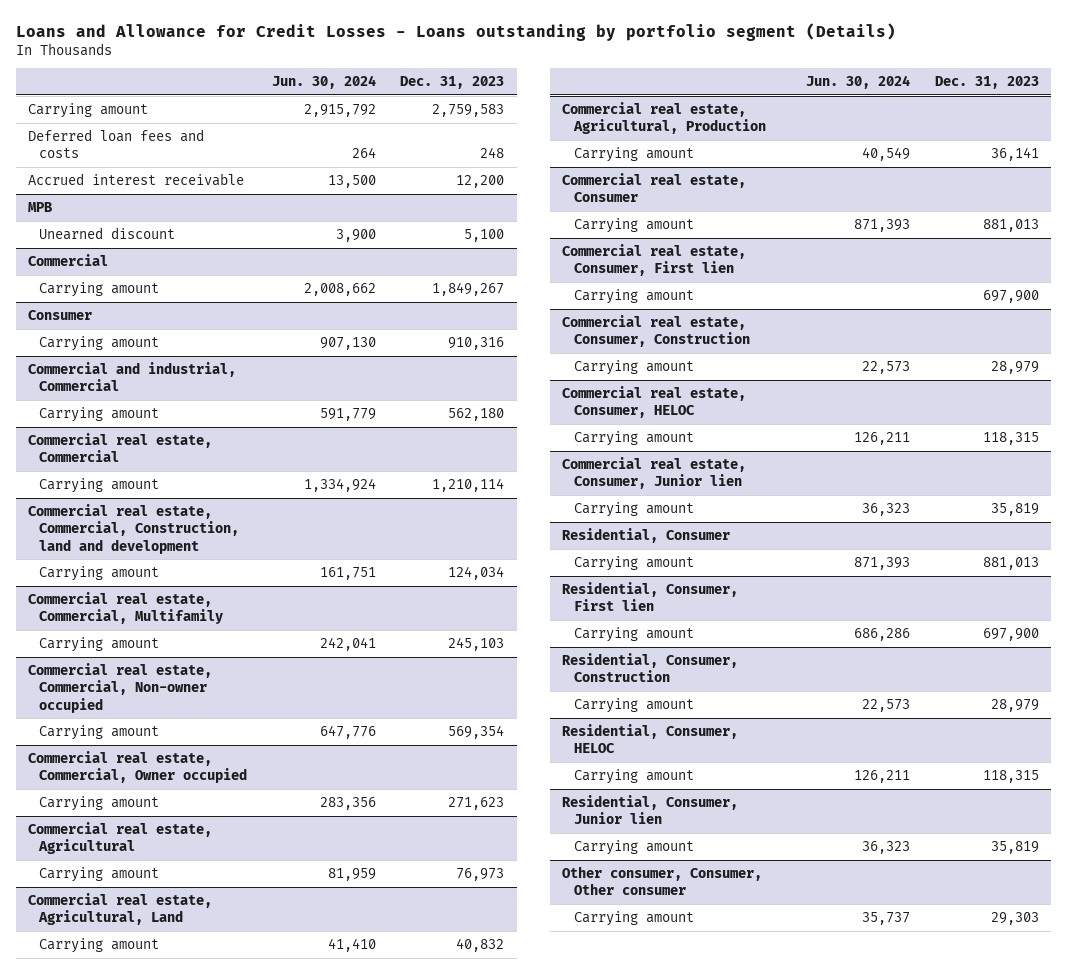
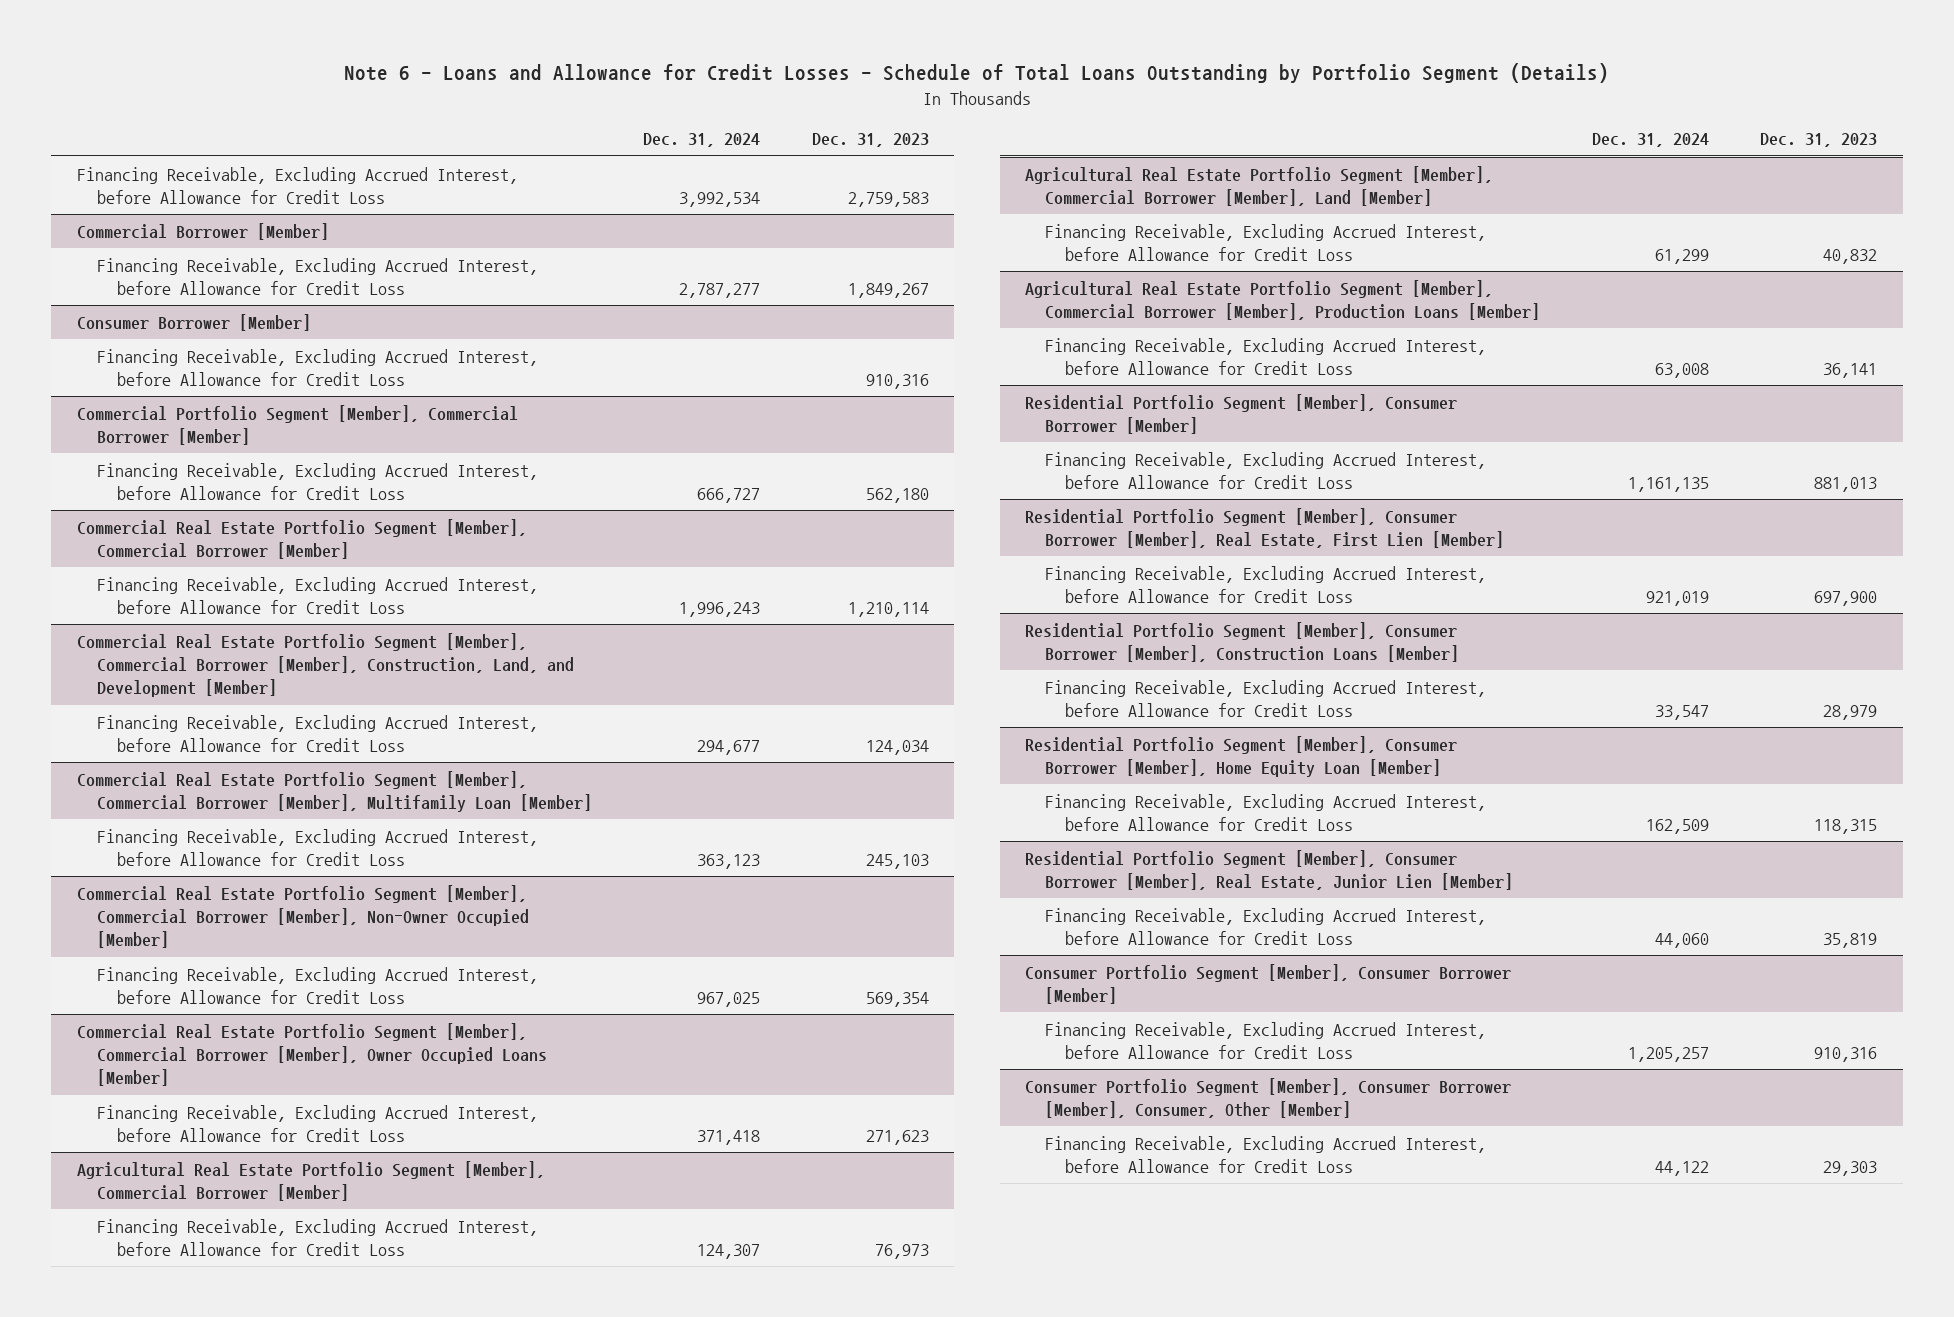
- Loans and Allowance for Credit Losses - Loans outstanding by portfolio segment (Details)
+ Note 6 - Loans and Allowance for Credit Losses - Schedule of Total Loans Outstanding by Portfolio Segment (Details)
- | Jun. 30, 2024 | Dec. 31, 2023
+ | Dec. 31, 2024 | Dec. 31, 2023
- Carrying amount | 2,915,792 | 2,759,583
- Deferred loan fees and costs | 264 | 248
- Accrued interest receivable | 13,500 | 12,200
- MPB
- Unearned discount | 3,900 | 5,100
- Commercial
- Carrying amount | 2,008,662 | 1,849,267
- Consumer
- Carrying amount | 907,130 | 910,316
- Commercial and industrial, Commercial
- Carrying amount | 591,779 | 562,180
- Commercial real estate, Commercial
- Carrying amount | 1,334,924 | 1,210,114
- Commercial real estate, Commercial, Construction, land and development
- Carrying amount | 161,751 | 124,034
- Commercial real estate, Commercial, Multifamily
- Carrying amount | 242,041 | 245,103
- Commercial real estate, Commercial, Non-owner occupied
- Carrying amount | 647,776 | 569,354
- Commercial real estate, Commercial, Owner occupied
- Carrying amount | 283,356 | 271,623
- Commercial real estate, Agricultural
- Carrying amount | 81,959 | 76,973
- Commercial real estate, Agricultural, Land
- Carrying amount | 41,410 | 40,832
- Commercial real estate, Agricultural, Production
- Carrying amount | 40,549 | 36,141
- Commercial real estate, Consumer
- Carrying amount | 871,393 | 881,013
- Commercial real estate, Consumer, First lien
- Carrying amount | | 697,900
- Commercial real estate, Consumer, Construction
- Carrying amount | 22,573 | 28,979
- Commercial real estate, Consumer, HELOC
- Carrying amount | 126,211 | 118,315
- Commercial real estate, Consumer, Junior lien
- Carrying amount | 36,323 | 35,819
- Residential, Consumer
- Carrying amount | 871,393 | 881,013
- Residential, Consumer, First lien
- Carrying amount | 686,286 | 697,900
- Residential, Consumer, Construction
- Carrying amount | 22,573 | 28,979
- Residential, Consumer, HELOC
- Carrying amount | 126,211 | 118,315
- Residential, Consumer, Junior lien
- Carrying amount | 36,323 | 35,819
- Other consumer, Consumer, Other consumer
- Carrying amount | 35,737 | 29,303
+ Financing Receivable, Excluding Accrued Interest, before Allowance for Credit Loss | 3,992,534 | 2,759,583
+ Commercial Borrower [Member]
+ Financing Receivable, Excluding Accrued Interest, before Allowance for Credit Loss | 2,787,277 | 1,849,267
+ Consumer Borrower [Member]
+ Financing Receivable, Excluding Accrued Interest, before Allowance for Credit Loss | | 910,316
+ Commercial Portfolio Segment [Member], Commercial Borrower [Member]
+ Financing Receivable, Excluding Accrued Interest, before Allowance for Credit Loss | 666,727 | 562,180
+ Commercial Real Estate Portfolio Segment [Member], Commercial Borrower [Member]
+ Financing Receivable, Excluding Accrued Interest, before Allowance for Credit Loss | 1,996,243 | 1,210,114
+ Commercial Real Estate Portfolio Segment [Member], Commercial Borrower [Member], Construction, Land, and Development [Member]
+ Financing Receivable, Excluding Accrued Interest, before Allowance for Credit Loss | 294,677 | 124,034
+ Commercial Real Estate Portfolio Segment [Member], Commercial Borrower [Member], Multifamily Loan [Member]
+ Financing Receivable, Excluding Accrued Interest, before Allowance for Credit Loss | 363,123 | 245,103
+ Commercial Real Estate Portfolio Segment [Member], Commercial Borrower [Member], Non-Owner Occupied [Member]
+ Financing Receivable, Excluding Accrued Interest, before Allowance for Credit Loss | 967,025 | 569,354
+ Commercial Real Estate Portfolio Segment [Member], Commercial Borrower [Member], Owner Occupied Loans [Member]
+ Financing Receivable, Excluding Accrued Interest, before Allowance for Credit Loss | 371,418 | 271,623
+ Agricultural Real Estate Portfolio Segment [Member], Commercial Borrower [Member]
+ Financing Receivable, Excluding Accrued Interest, before Allowance for Credit Loss | 124,307 | 76,973
+ Agricultural Real Estate Portfolio Segment [Member], Commercial Borrower [Member], Land [Member]
+ Financing Receivable, Excluding Accrued Interest, before Allowance for Credit Loss | 61,299 | 40,832
+ Agricultural Real Estate Portfolio Segment [Member], Commercial Borrower [Member], Production Loans [Member]
+ Financing Receivable, Excluding Accrued Interest, before Allowance for Credit Loss | 63,008 | 36,141
+ Residential Portfolio Segment [Member], Consumer Borrower [Member]
+ Financing Receivable, Excluding Accrued Interest, before Allowance for Credit Loss | 1,161,135 | 881,013
+ Residential Portfolio Segment [Member], Consumer Borrower [Member], Real Estate, First Lien [Member]
+ Financing Receivable, Excluding Accrued Interest, before Allowance for Credit Loss | 921,019 | 697,900
+ Residential Portfolio Segment [Member], Consumer Borrower [Member], Construction Loans [Member]
+ Financing Receivable, Excluding Accrued Interest, before Allowance for Credit Loss | 33,547 | 28,979
+ Residential Portfolio Segment [Member], Consumer Borrower [Member], Home Equity Loan [Member]
+ Financing Receivable, Excluding Accrued Interest, before Allowance for Credit Loss | 162,509 | 118,315
+ Residential Portfolio Segment [Member], Consumer Borrower [Member], Real Estate, Junior Lien [Member]
+ Financing Receivable, Excluding Accrued Interest, before Allowance for Credit Loss | 44,060 | 35,819
+ Consumer Portfolio Segment [Member], Consumer Borrower [Member]
+ Financing Receivable, Excluding Accrued Interest, before Allowance for Credit Loss | 1,205,257 | 910,316
+ Consumer Portfolio Segment [Member], Consumer Borrower [Member], Consumer, Other [Member]
+ Financing Receivable, Excluding Accrued Interest, before Allowance for Credit Loss | 44,122 | 29,303

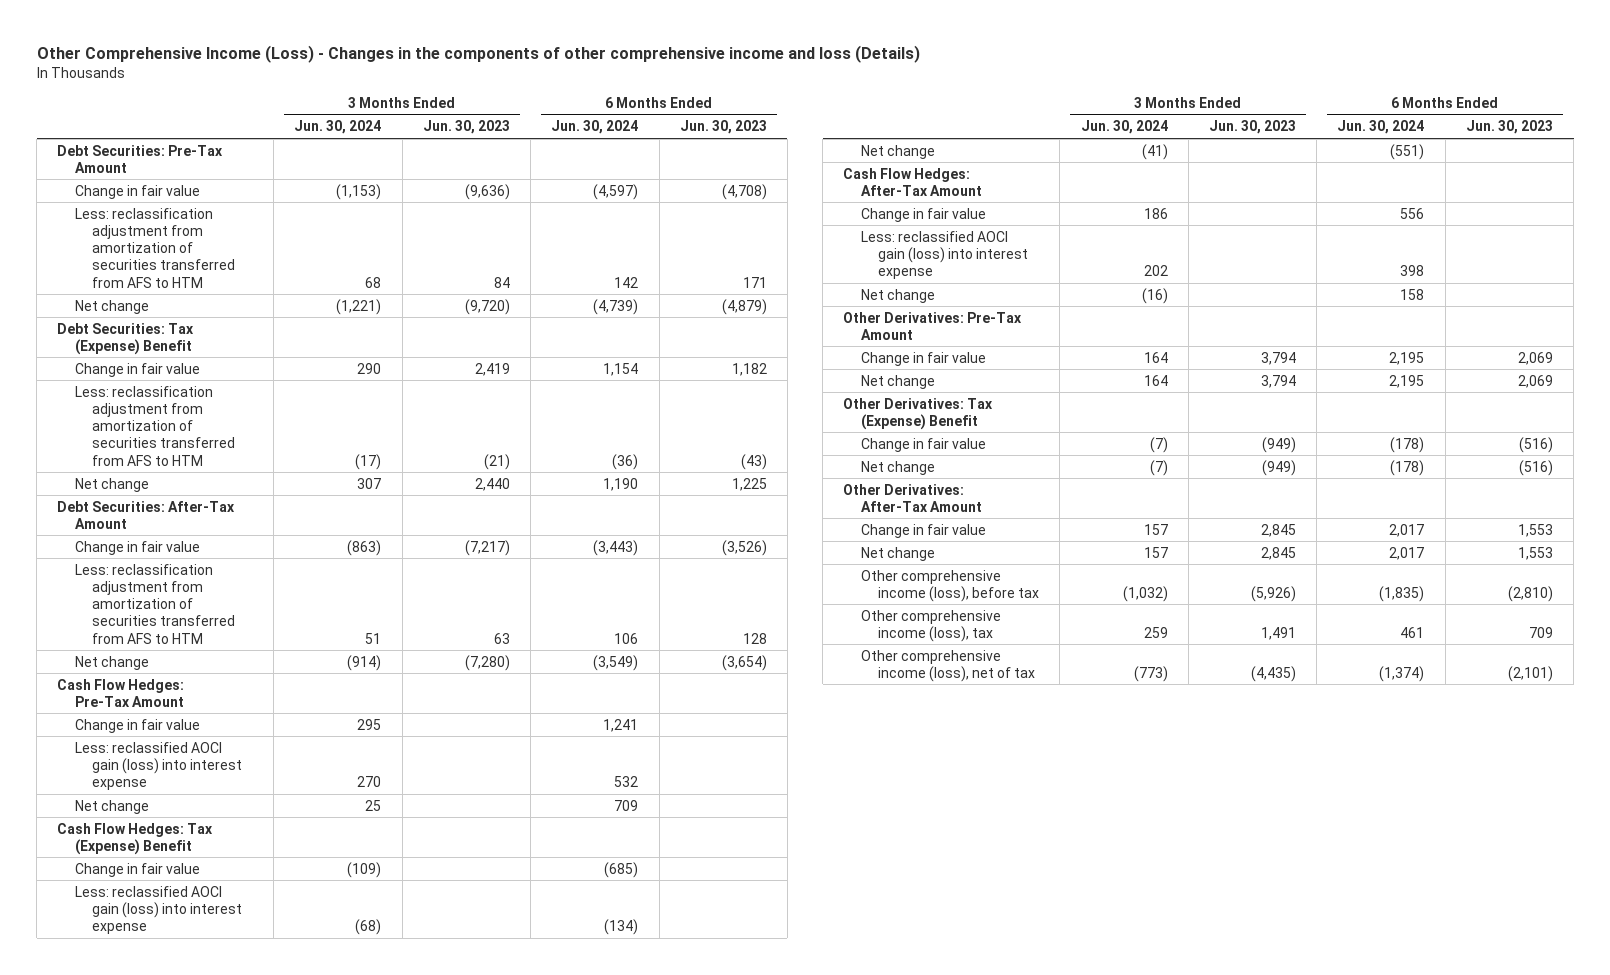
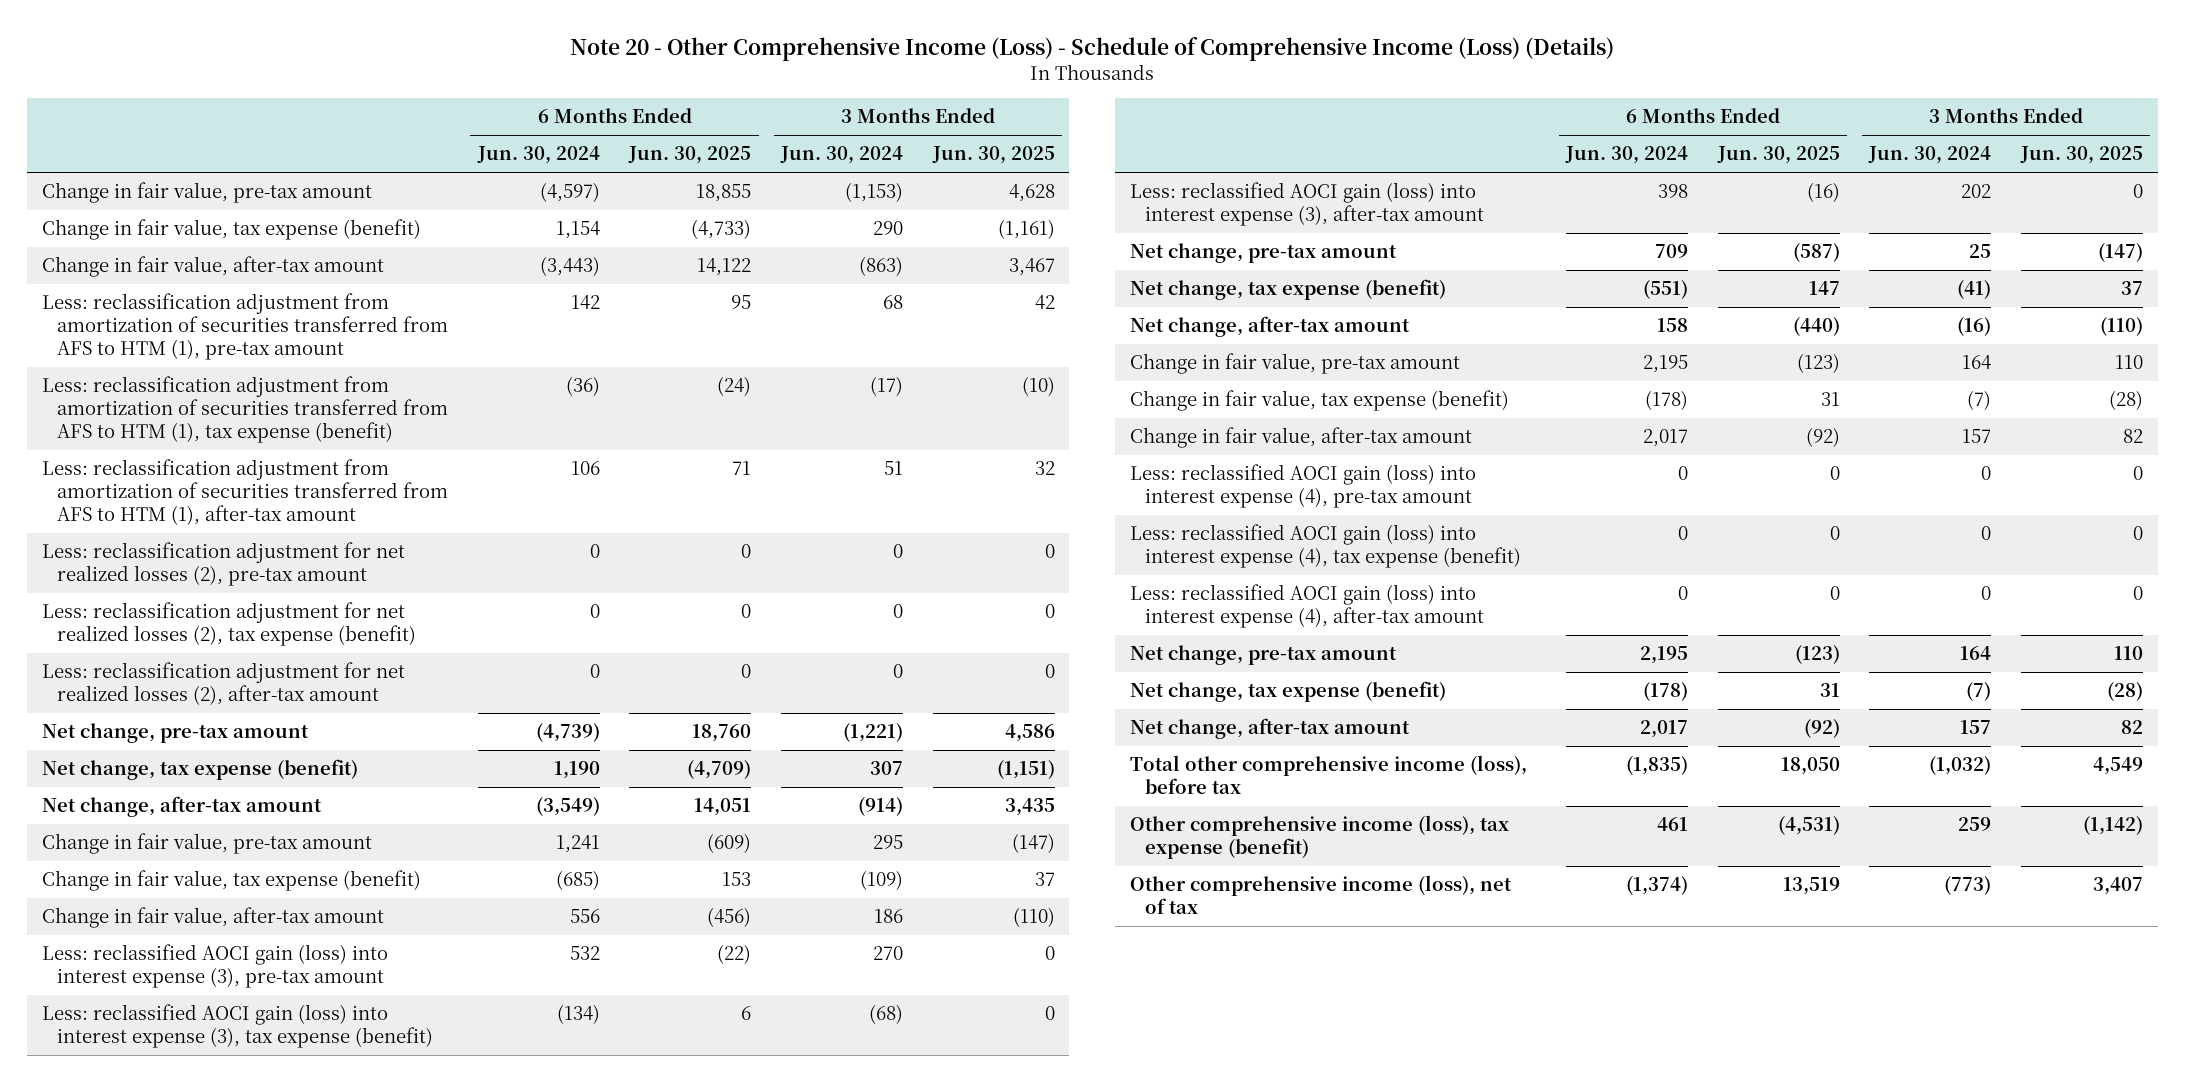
- Other Comprehensive Income (Loss) - Changes in the components of other comprehensive income and loss (Details)
+ Note 20 - Other Comprehensive Income (Loss) - Schedule of Comprehensive Income (Loss) (Details)
- | 3 Months Ended Jun. 30, 2024 | 3 Months Ended Jun. 30, 2023 | 6 Months Ended Jun. 30, 2024 | 6 Months Ended Jun. 30, 2023
+ | 6 Months Ended Jun. 30, 2024 | 6 Months Ended Jun. 30, 2025 | 3 Months Ended Jun. 30, 2024 | 3 Months Ended Jun. 30, 2025
- Debt Securities: Pre-Tax Amount
- Change in fair value | (1,153) | (9,636) | (4,597) | (4,708)
- Less: reclassification adjustment from amortization of securities transferred from AFS to HTM | 68 | 84 | 142 | 171
- Net change | (1,221) | (9,720) | (4,739) | (4,879)
- Debt Securities: Tax (Expense) Benefit
- Change in fair value | 290 | 2,419 | 1,154 | 1,182
- Less: reclassification adjustment from amortization of securities transferred from AFS to HTM | (17) | (21) | (36) | (43)
- Net change | 307 | 2,440 | 1,190 | 1,225
- Debt Securities: After-Tax Amount
- Change in fair value | (863) | (7,217) | (3,443) | (3,526)
- Less: reclassification adjustment from amortization of securities transferred from AFS to HTM | 51 | 63 | 106 | 128
- Net change | (914) | (7,280) | (3,549) | (3,654)
- Cash Flow Hedges: Pre-Tax Amount
- Change in fair value | 295 | | 1,241 |
- Less: reclassified AOCI gain (loss) into interest expense | 270 | | 532 |
- Net change | 25 | | 709 |
- Cash Flow Hedges: Tax (Expense) Benefit
- Change in fair value | (109) | | (685) |
- Less: reclassified AOCI gain (loss) into interest expense | (68) | | (134) |
- Net change | (41) | | (551) |
- Cash Flow Hedges: After-Tax Amount
- Change in fair value | 186 | | 556 |
- Less: reclassified AOCI gain (loss) into interest expense | 202 | | 398 |
- Net change | (16) | | 158 |
- Other Derivatives: Pre-Tax Amount
- Change in fair value | 164 | 3,794 | 2,195 | 2,069
- Net change | 164 | 3,794 | 2,195 | 2,069
- Other Derivatives: Tax (Expense) Benefit
- Change in fair value | (7) | (949) | (178) | (516)
- Net change | (7) | (949) | (178) | (516)
- Other Derivatives: After-Tax Amount
- Change in fair value | 157 | 2,845 | 2,017 | 1,553
- Net change | 157 | 2,845 | 2,017 | 1,553
- Other comprehensive income (loss), before tax | (1,032) | (5,926) | (1,835) | (2,810)
- Other comprehensive income (loss), tax | 259 | 1,491 | 461 | 709
+ Change in fair value, pre-tax amount | (4,597) | 18,855 | (1,153) | 4,628
+ Change in fair value, tax expense (benefit) | 1,154 | (4,733) | 290 | (1,161)
+ Change in fair value, after-tax amount | (3,443) | 14,122 | (863) | 3,467
+ Less: reclassification adjustment from amortization of securities transferred from AFS to HTM (1), pre-tax amount | 142 | 95 | 68 | 42
+ Less: reclassification adjustment from amortization of securities transferred from AFS to HTM (1), tax expense (benefit) | (36) | (24) | (17) | (10)
+ Less: reclassification adjustment from amortization of securities transferred from AFS to HTM (1), after-tax amount | 106 | 71 | 51 | 32
+ Less: reclassification adjustment for net realized losses (2), pre-tax amount | 0 | 0 | 0 | 0
+ Less: reclassification adjustment for net realized losses (2), tax expense (benefit) | 0 | 0 | 0 | 0
+ Less: reclassification adjustment for net realized losses (2), after-tax amount | 0 | 0 | 0 | 0
+ Net change, pre-tax amount | (4,739) | 18,760 | (1,221) | 4,586
+ Net change, tax expense (benefit) | 1,190 | (4,709) | 307 | (1,151)
+ Net change, after-tax amount | (3,549) | 14,051 | (914) | 3,435
+ Change in fair value, pre-tax amount | 1,241 | (609) | 295 | (147)
+ Change in fair value, tax expense (benefit) | (685) | 153 | (109) | 37
+ Change in fair value, after-tax amount | 556 | (456) | 186 | (110)
+ Less: reclassified AOCI gain (loss) into interest expense (3), pre-tax amount | 532 | (22) | 270 | 0
+ Less: reclassified AOCI gain (loss) into interest expense (3), tax expense (benefit) | (134) | 6 | (68) | 0
+ Less: reclassified AOCI gain (loss) into interest expense (3), after-tax amount | 398 | (16) | 202 | 0
+ Net change, pre-tax amount | 709 | (587) | 25 | (147)
+ Net change, tax expense (benefit) | (551) | 147 | (41) | 37
+ Net change, after-tax amount | 158 | (440) | (16) | (110)
+ Change in fair value, pre-tax amount | 2,195 | (123) | 164 | 110
+ Change in fair value, tax expense (benefit) | (178) | 31 | (7) | (28)
+ Change in fair value, after-tax amount | 2,017 | (92) | 157 | 82
+ Less: reclassified AOCI gain (loss) into interest expense (4), pre-tax amount | 0 | 0 | 0 | 0
+ Less: reclassified AOCI gain (loss) into interest expense (4), tax expense (benefit) | 0 | 0 | 0 | 0
+ Less: reclassified AOCI gain (loss) into interest expense (4), after-tax amount | 0 | 0 | 0 | 0
+ Net change, pre-tax amount | 2,195 | (123) | 164 | 110
+ Net change, tax expense (benefit) | (178) | 31 | (7) | (28)
+ Net change, after-tax amount | 2,017 | (92) | 157 | 82
+ Total other comprehensive income (loss), before tax | (1,835) | 18,050 | (1,032) | 4,549
+ Other comprehensive income (loss), tax expense (benefit) | 461 | (4,531) | 259 | (1,142)

